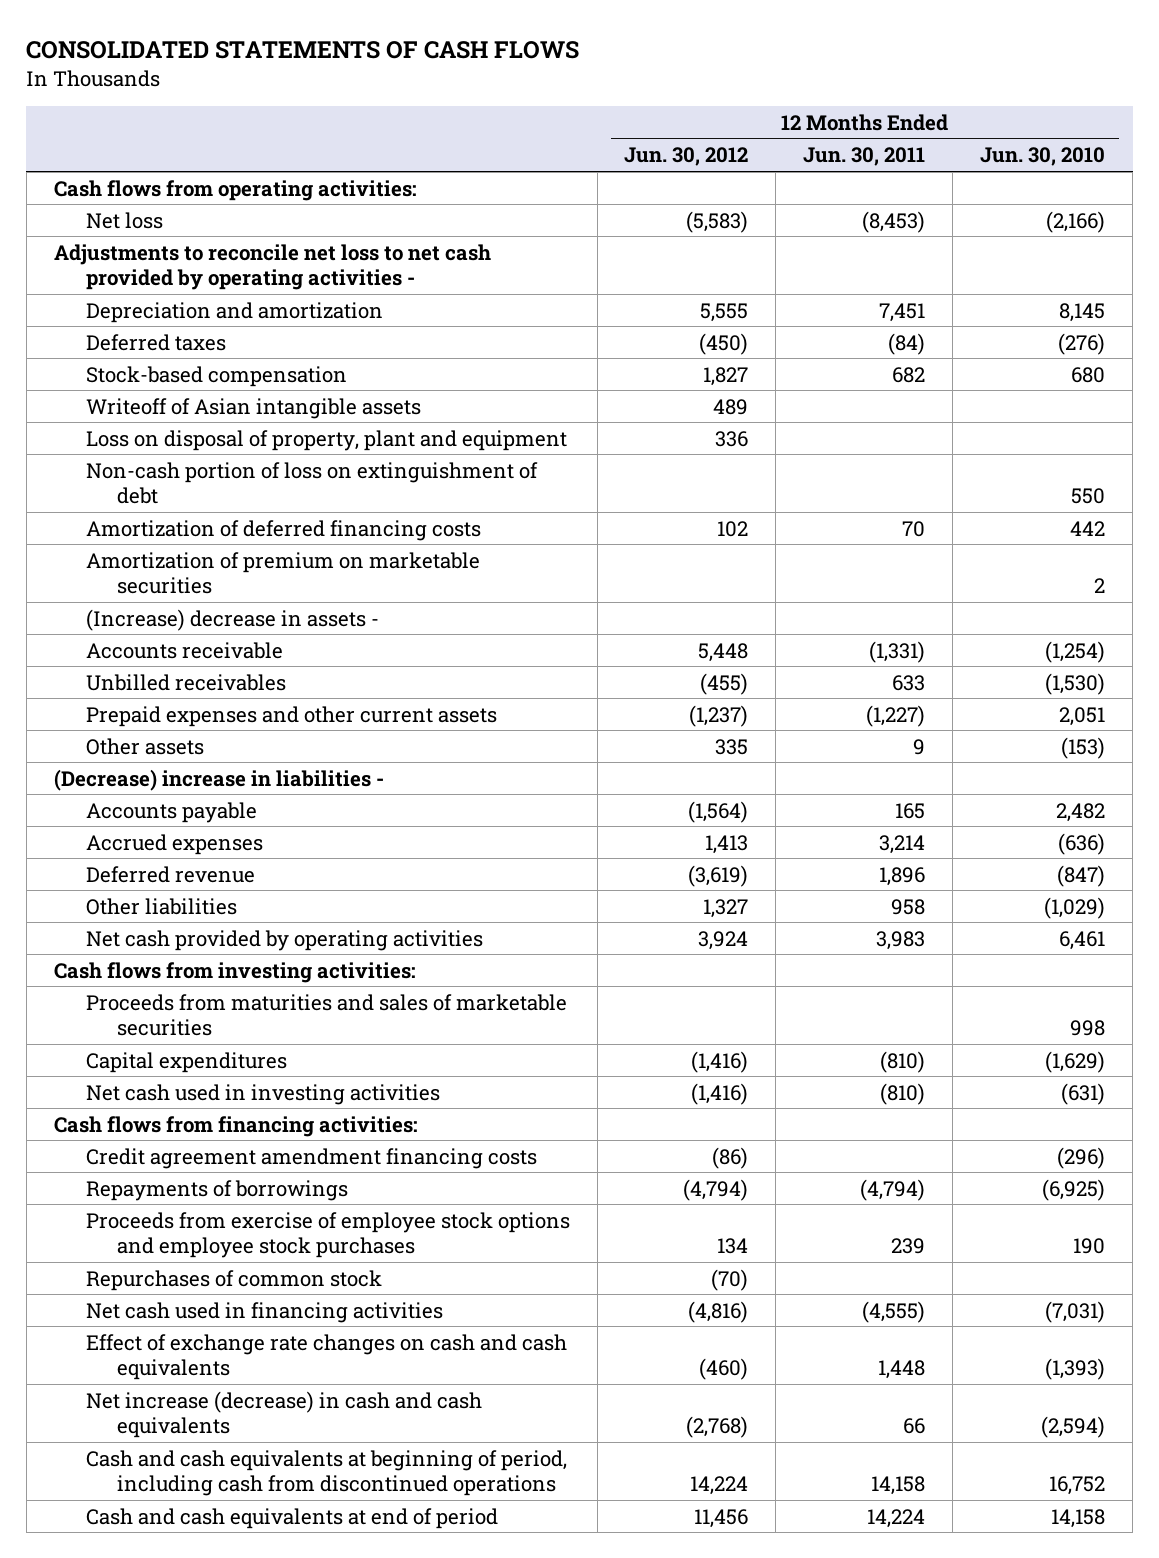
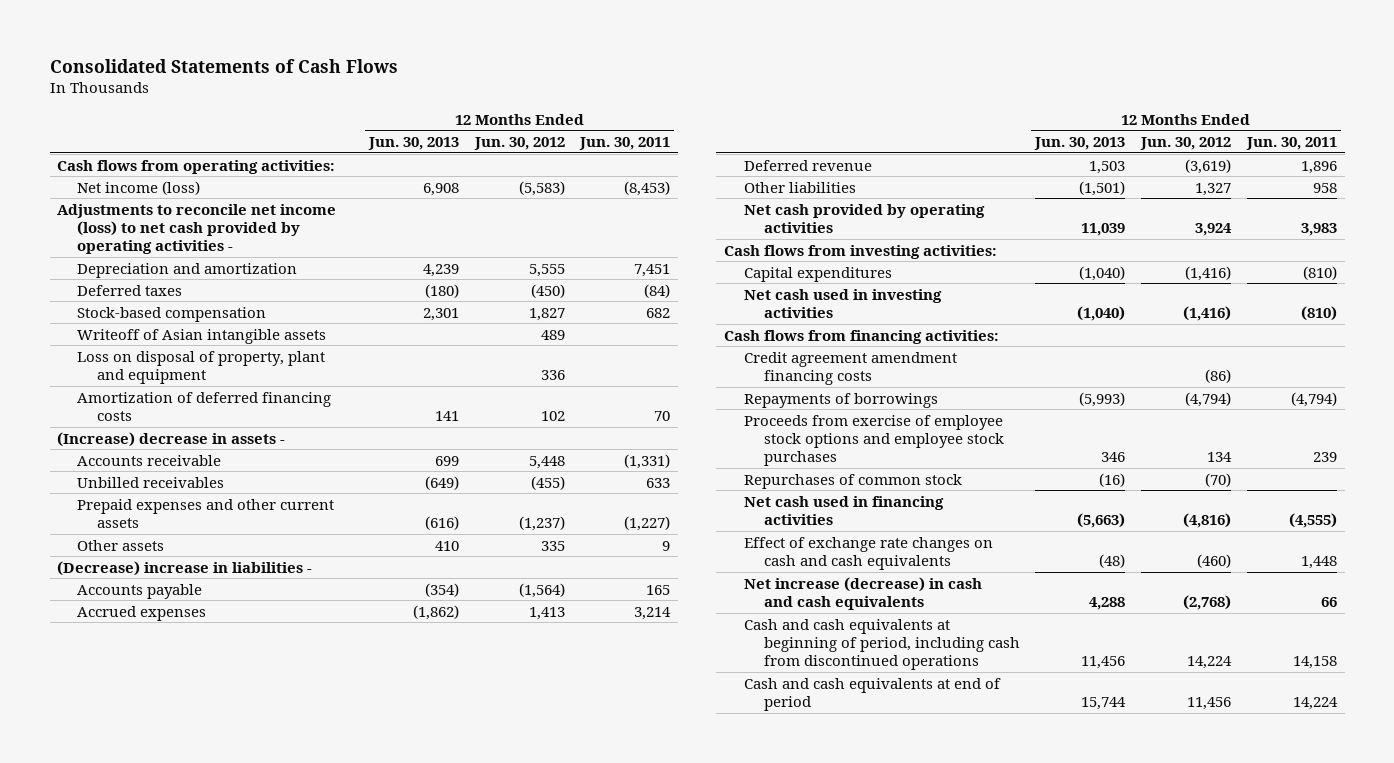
- CONSOLIDATED STATEMENTS OF CASH FLOWS
+ Consolidated Statements of Cash Flows
- | 12 Months Ended Jun. 30, 2012 | 12 Months Ended Jun. 30, 2011 | 12 Months Ended Jun. 30, 2010
+ | 12 Months Ended Jun. 30, 2013 | 12 Months Ended Jun. 30, 2012 | 12 Months Ended Jun. 30, 2011
- Net loss | (5,583) | (8,453) | (2,166)
- Adjustments to reconcile net loss to net cash provided by operating activities -
+ Net income (loss) | 6,908 | (5,583) | (8,453)
+ Adjustments to reconcile net income (loss) to net cash provided by operating activities -
- Non-cash portion of loss on extinguishment of debt | | | 550
- Amortization of premium on marketable securities | | | 2
- Proceeds from maturities and sales of marketable securities | | | 998

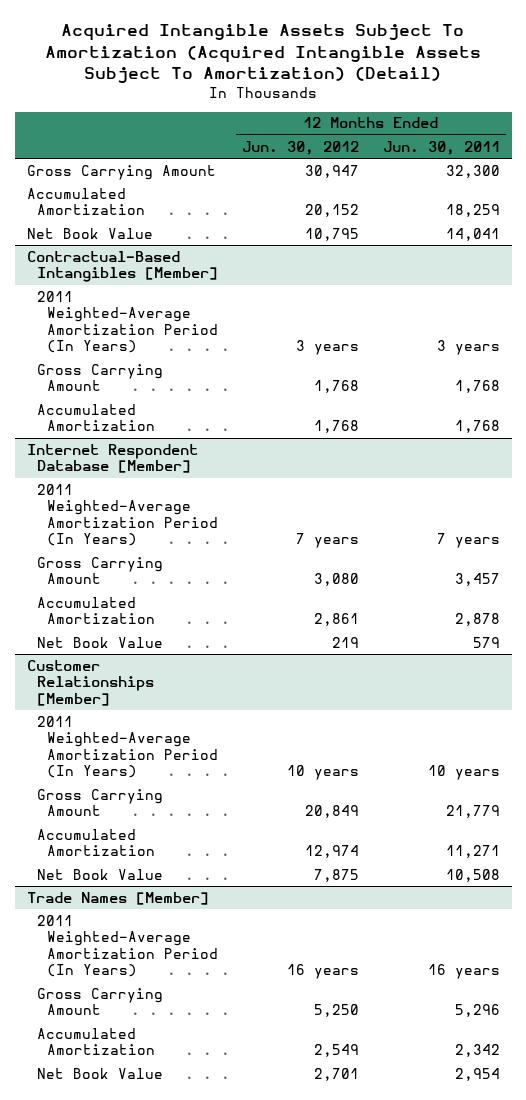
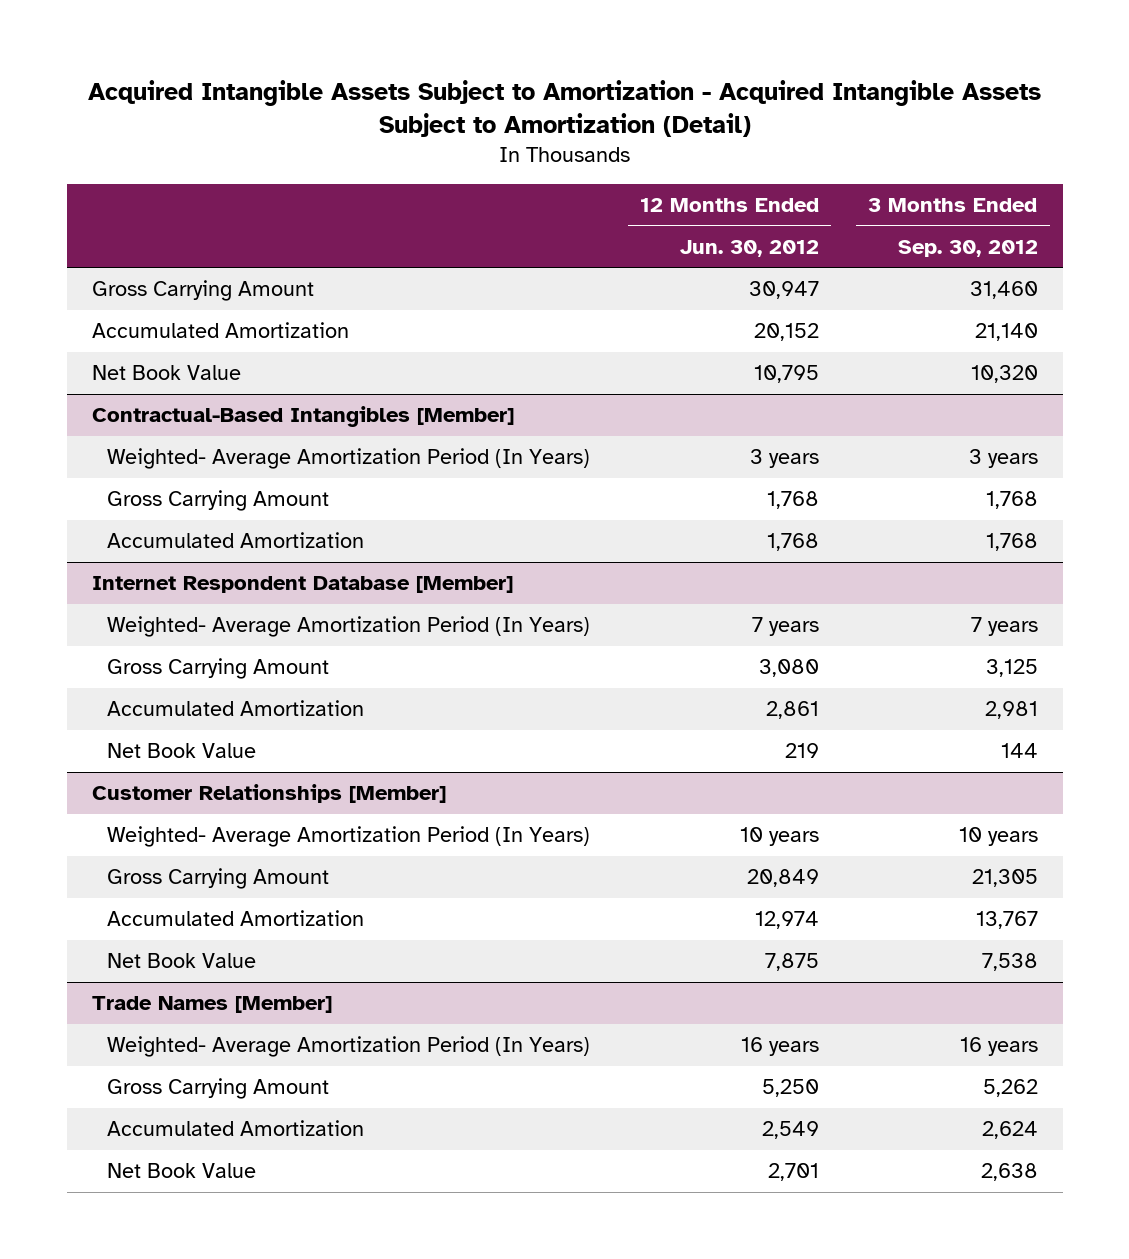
- Acquired Intangible Assets Subject To Amortization (Acquired Intangible Assets Subject To Amortization) (Detail)
+ Acquired Intangible Assets Subject to Amortization - Acquired Intangible Assets Subject to Amortization (Detail)
- | 12 Months Ended Jun. 30, 2012 | 12 Months Ended Jun. 30, 2011
+ | 12 Months Ended Jun. 30, 2012 | 3 Months Ended Sep. 30, 2012
@ Contractual-Based Intangibles [Member]
- 2011 Weighted-Average Amortization Period (In Years) | 3 years | 3 years
+ Weighted- Average Amortization Period (In Years) | 3 years | 3 years
@ Internet Respondent Database [Member]
- 2011 Weighted-Average Amortization Period (In Years) | 7 years | 7 years
+ Weighted- Average Amortization Period (In Years) | 7 years | 7 years
@ Customer Relationships [Member]
- 2011 Weighted-Average Amortization Period (In Years) | 10 years | 10 years
+ Weighted- Average Amortization Period (In Years) | 10 years | 10 years
@ Trade Names [Member]
- 2011 Weighted-Average Amortization Period (In Years) | 16 years | 16 years
+ Weighted- Average Amortization Period (In Years) | 16 years | 16 years

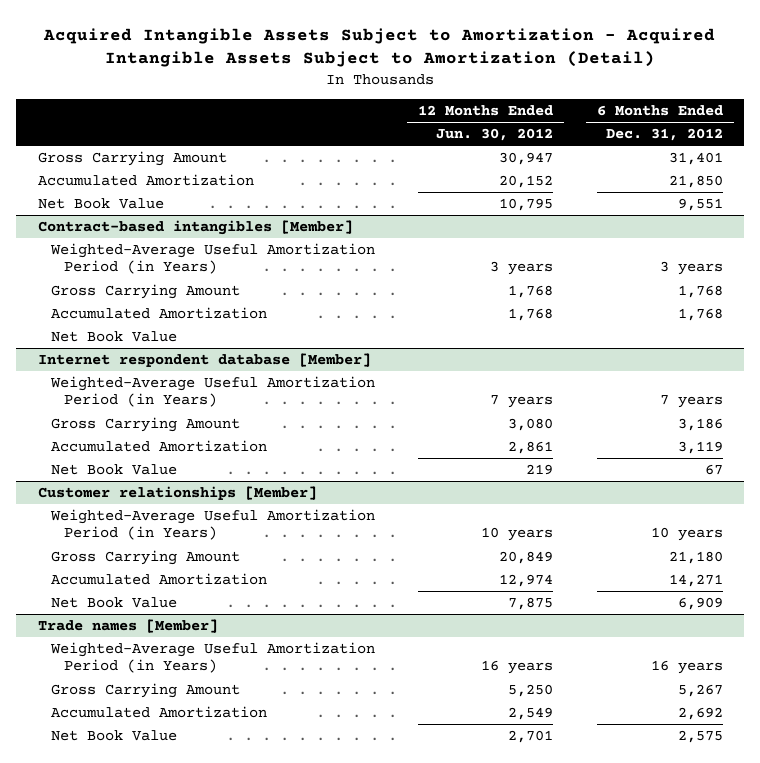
- | 12 Months Ended Jun. 30, 2012 | 3 Months Ended Sep. 30, 2012
+ | 12 Months Ended Jun. 30, 2012 | 6 Months Ended Dec. 31, 2012
- Contractual-Based Intangibles [Member]
- Weighted- Average Amortization Period (In Years) | 3 years | 3 years
+ Contract-based intangibles [Member]
+ Weighted-Average Useful Amortization Period (in Years) | 3 years | 3 years
- Internet Respondent Database [Member]
- Weighted- Average Amortization Period (In Years) | 7 years | 7 years
+ Net Book Value
+ Internet respondent database [Member]
+ Weighted-Average Useful Amortization Period (in Years) | 7 years | 7 years
- Customer Relationships [Member]
- Weighted- Average Amortization Period (In Years) | 10 years | 10 years
+ Customer relationships [Member]
+ Weighted-Average Useful Amortization Period (in Years) | 10 years | 10 years
- Trade Names [Member]
- Weighted- Average Amortization Period (In Years) | 16 years | 16 years
+ Trade names [Member]
+ Weighted-Average Useful Amortization Period (in Years) | 16 years | 16 years

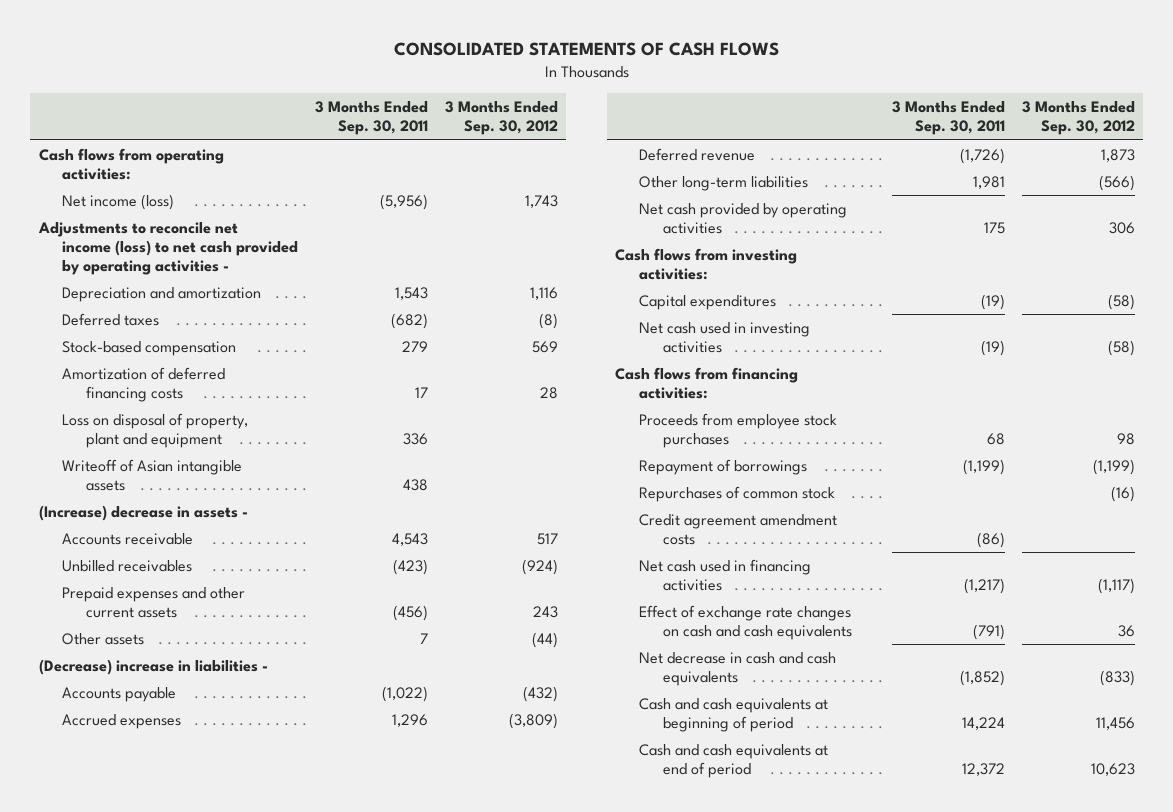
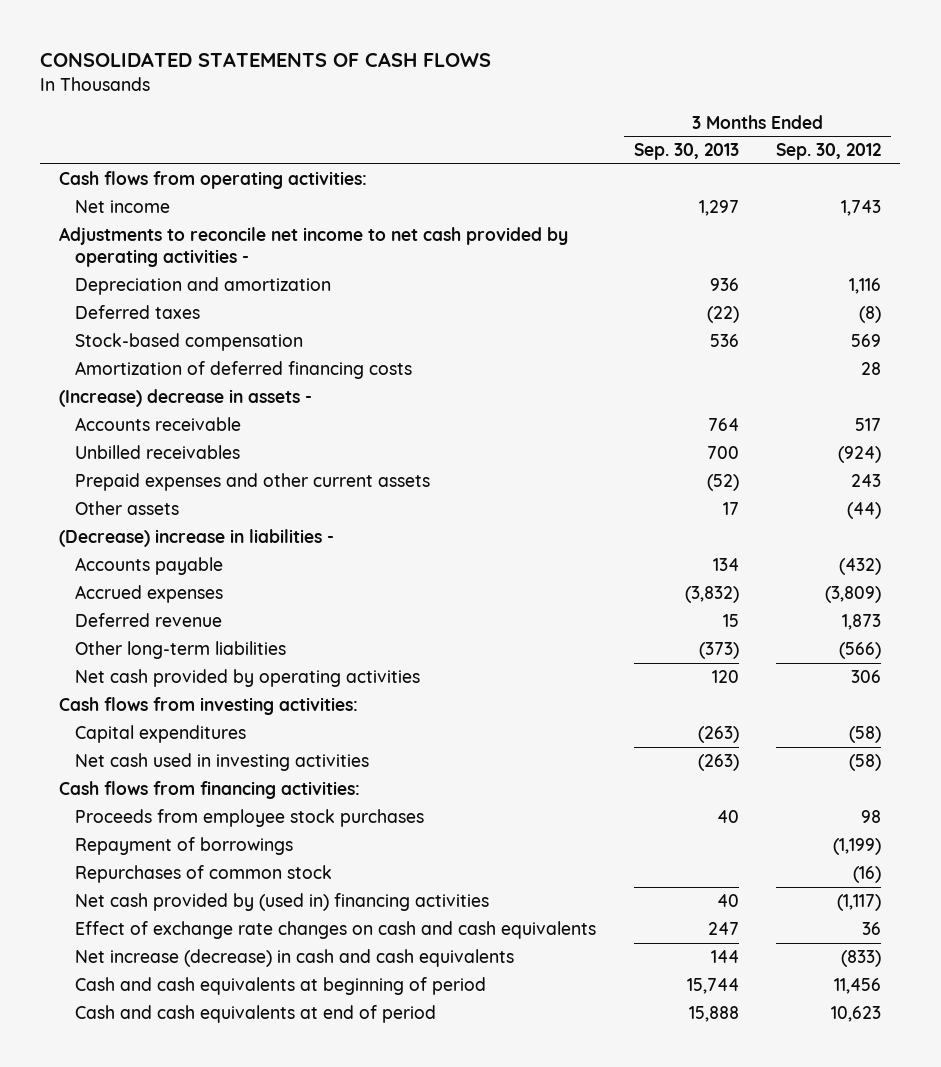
- | 3 Months Ended Sep. 30, 2011 | 3 Months Ended Sep. 30, 2012
+ | 3 Months Ended Sep. 30, 2013 | 3 Months Ended Sep. 30, 2012
- Net income (loss) | (5,956) | 1,743
- Adjustments to reconcile net income (loss) to net cash provided by operating activities -
+ Net income | 1,297 | 1,743
+ Adjustments to reconcile net income to net cash provided by operating activities -
- Loss on disposal of property, plant and equipment | 336 |
- Writeoff of Asian intangible assets | 438 |
- Credit agreement amendment costs | (86) |
- Net cash used in financing activities | (1,217) | (1,117)
+ Net cash provided by (used in) financing activities | 40 | (1,117)
- Net decrease in cash and cash equivalents | (1,852) | (833)
+ Net increase (decrease) in cash and cash equivalents | 144 | (833)

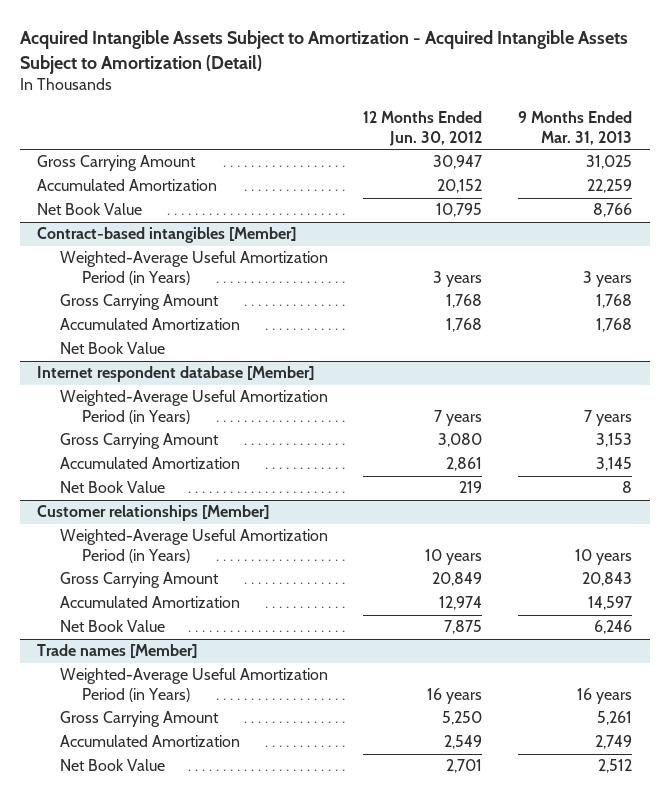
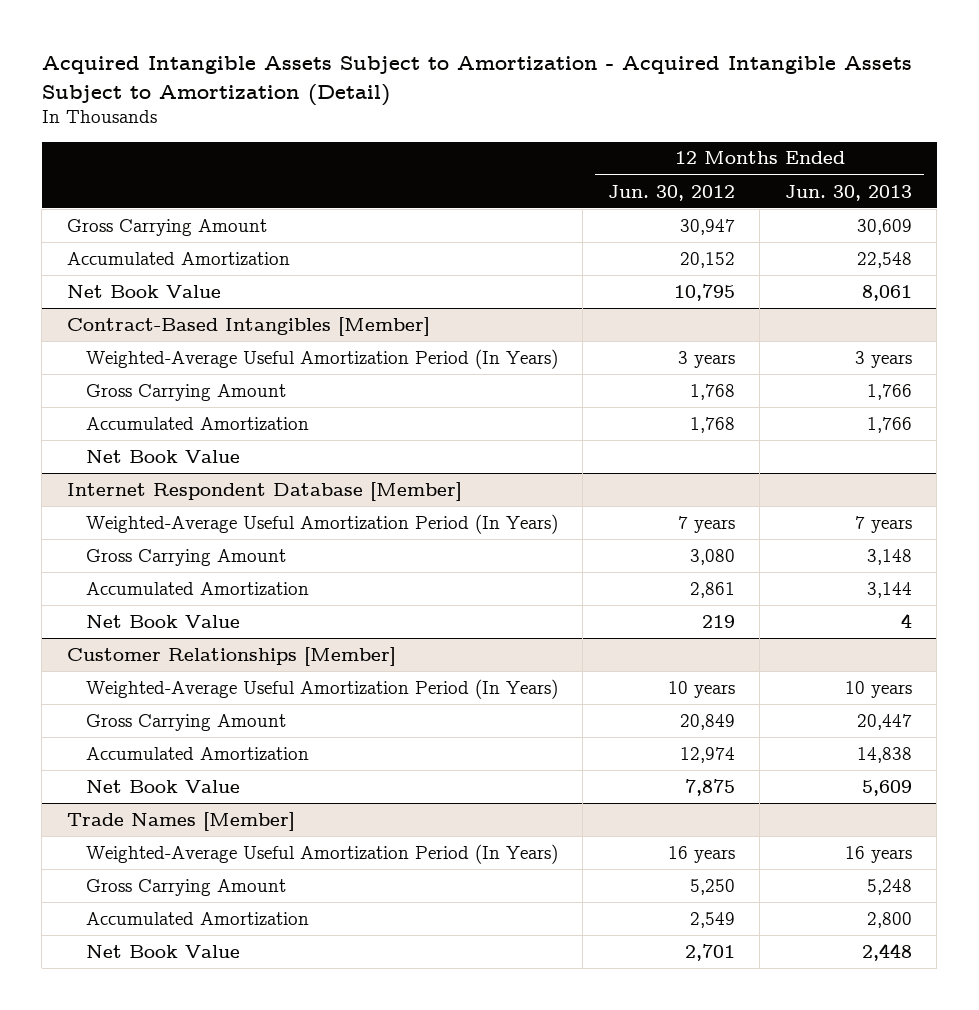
- | 12 Months Ended Jun. 30, 2012 | 9 Months Ended Mar. 31, 2013
+ | 12 Months Ended Jun. 30, 2012 | 12 Months Ended Jun. 30, 2013
- Contract-based intangibles [Member]
- Weighted-Average Useful Amortization Period (in Years) | 3 years | 3 years
+ Contract-Based Intangibles [Member]
+ Weighted-Average Useful Amortization Period (In Years) | 3 years | 3 years
- Internet respondent database [Member]
- Weighted-Average Useful Amortization Period (in Years) | 7 years | 7 years
+ Internet Respondent Database [Member]
+ Weighted-Average Useful Amortization Period (In Years) | 7 years | 7 years
- Customer relationships [Member]
- Weighted-Average Useful Amortization Period (in Years) | 10 years | 10 years
+ Customer Relationships [Member]
+ Weighted-Average Useful Amortization Period (In Years) | 10 years | 10 years
- Trade names [Member]
- Weighted-Average Useful Amortization Period (in Years) | 16 years | 16 years
+ Trade Names [Member]
+ Weighted-Average Useful Amortization Period (In Years) | 16 years | 16 years

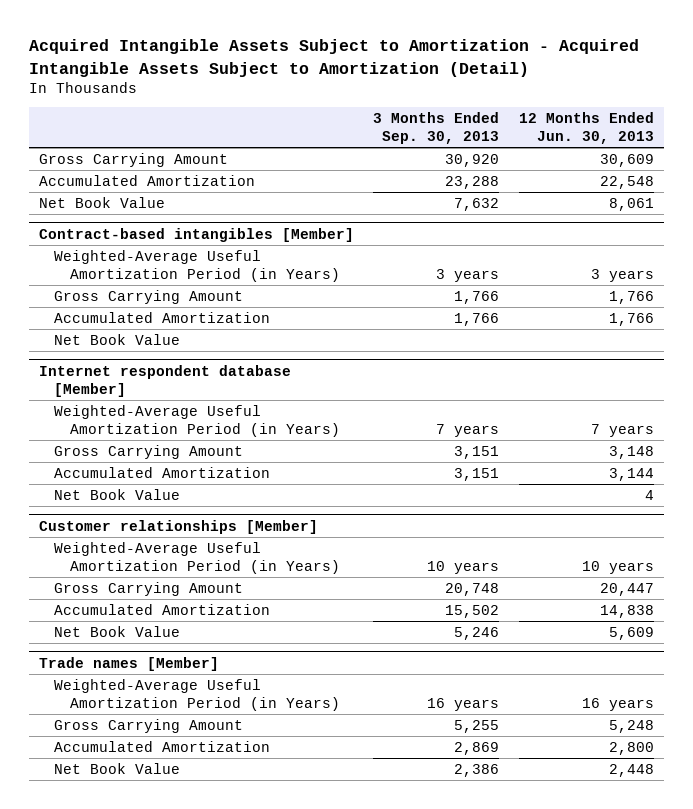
- | 12 Months Ended Jun. 30, 2012 | 12 Months Ended Jun. 30, 2013
+ | 3 Months Ended Sep. 30, 2013 | 12 Months Ended Jun. 30, 2013
- Contract-Based Intangibles [Member]
- Weighted-Average Useful Amortization Period (In Years) | 3 years | 3 years
+ Contract-based intangibles [Member]
+ Weighted-Average Useful Amortization Period (in Years) | 3 years | 3 years
- Internet Respondent Database [Member]
- Weighted-Average Useful Amortization Period (In Years) | 7 years | 7 years
+ Internet respondent database [Member]
+ Weighted-Average Useful Amortization Period (in Years) | 7 years | 7 years
- Customer Relationships [Member]
- Weighted-Average Useful Amortization Period (In Years) | 10 years | 10 years
+ Customer relationships [Member]
+ Weighted-Average Useful Amortization Period (in Years) | 10 years | 10 years
- Trade Names [Member]
- Weighted-Average Useful Amortization Period (In Years) | 16 years | 16 years
+ Trade names [Member]
+ Weighted-Average Useful Amortization Period (in Years) | 16 years | 16 years

